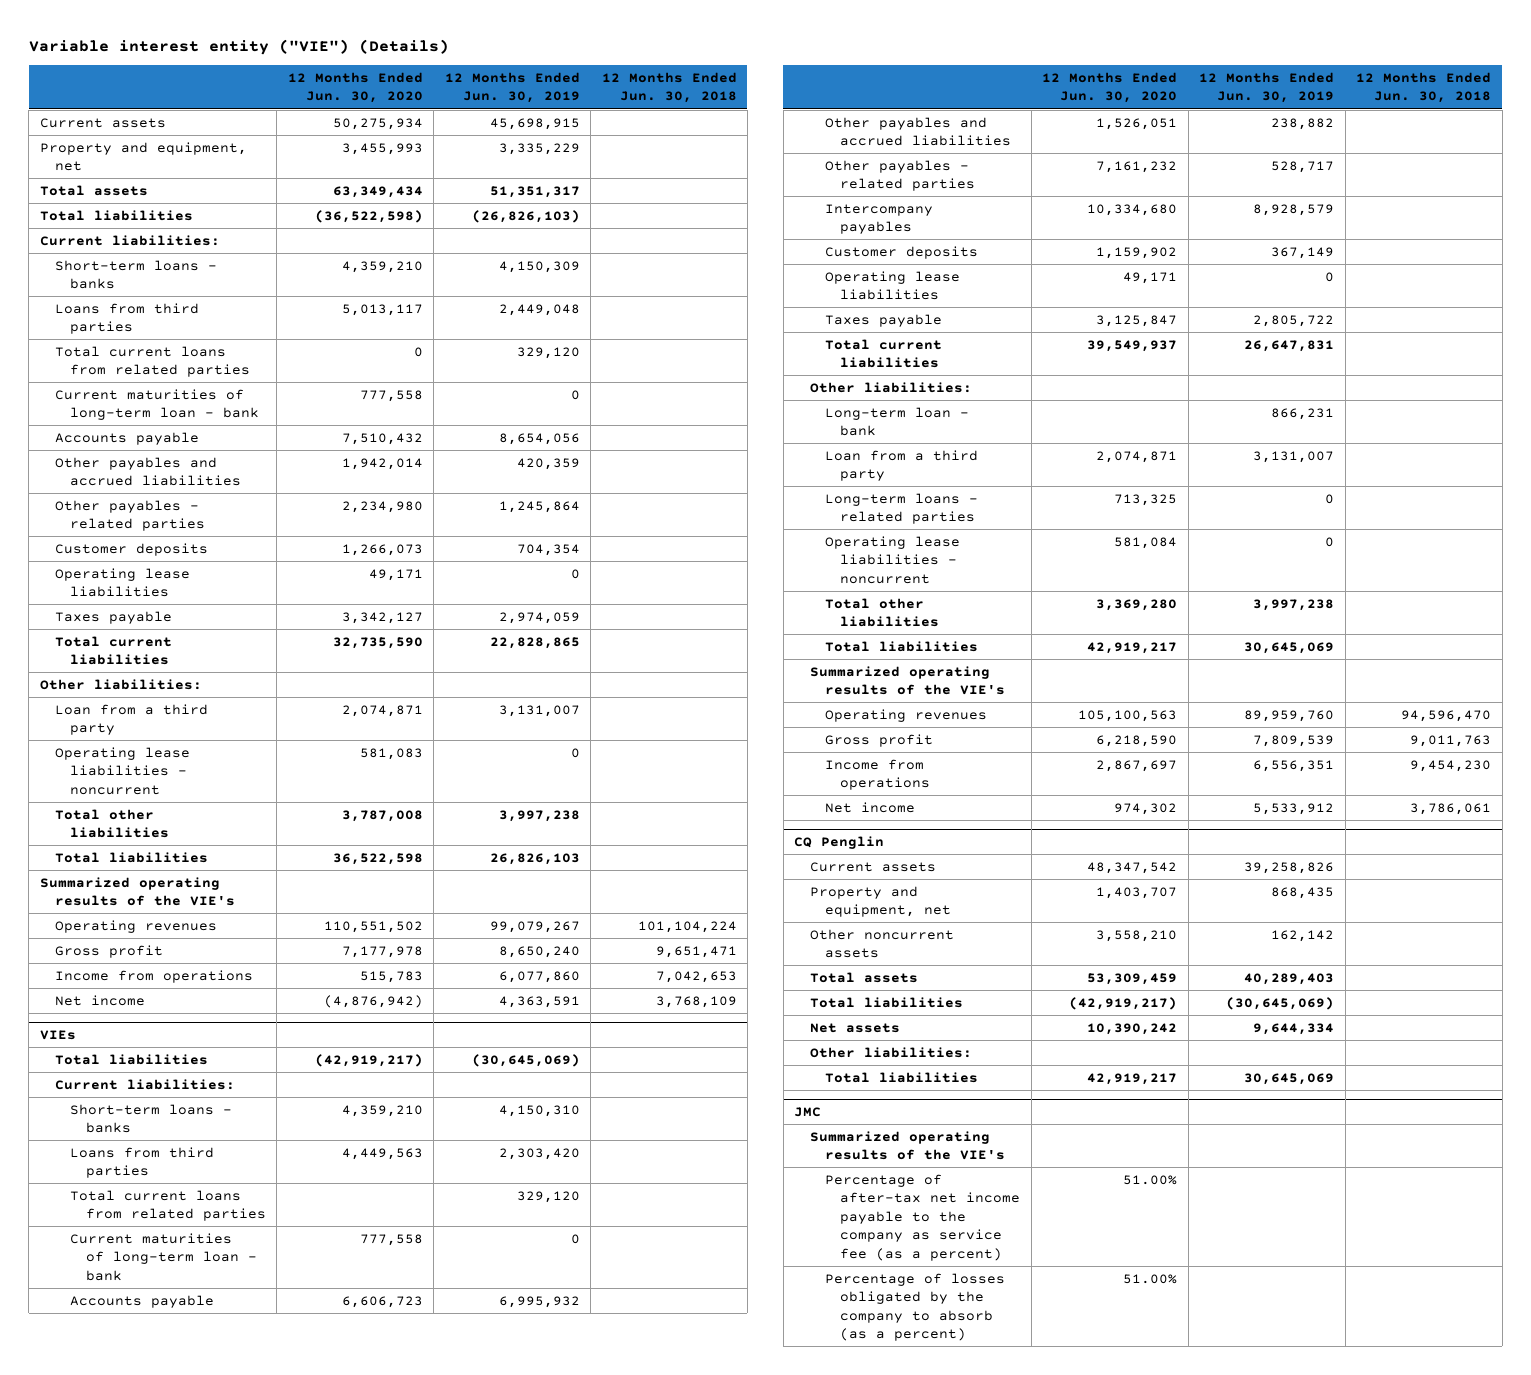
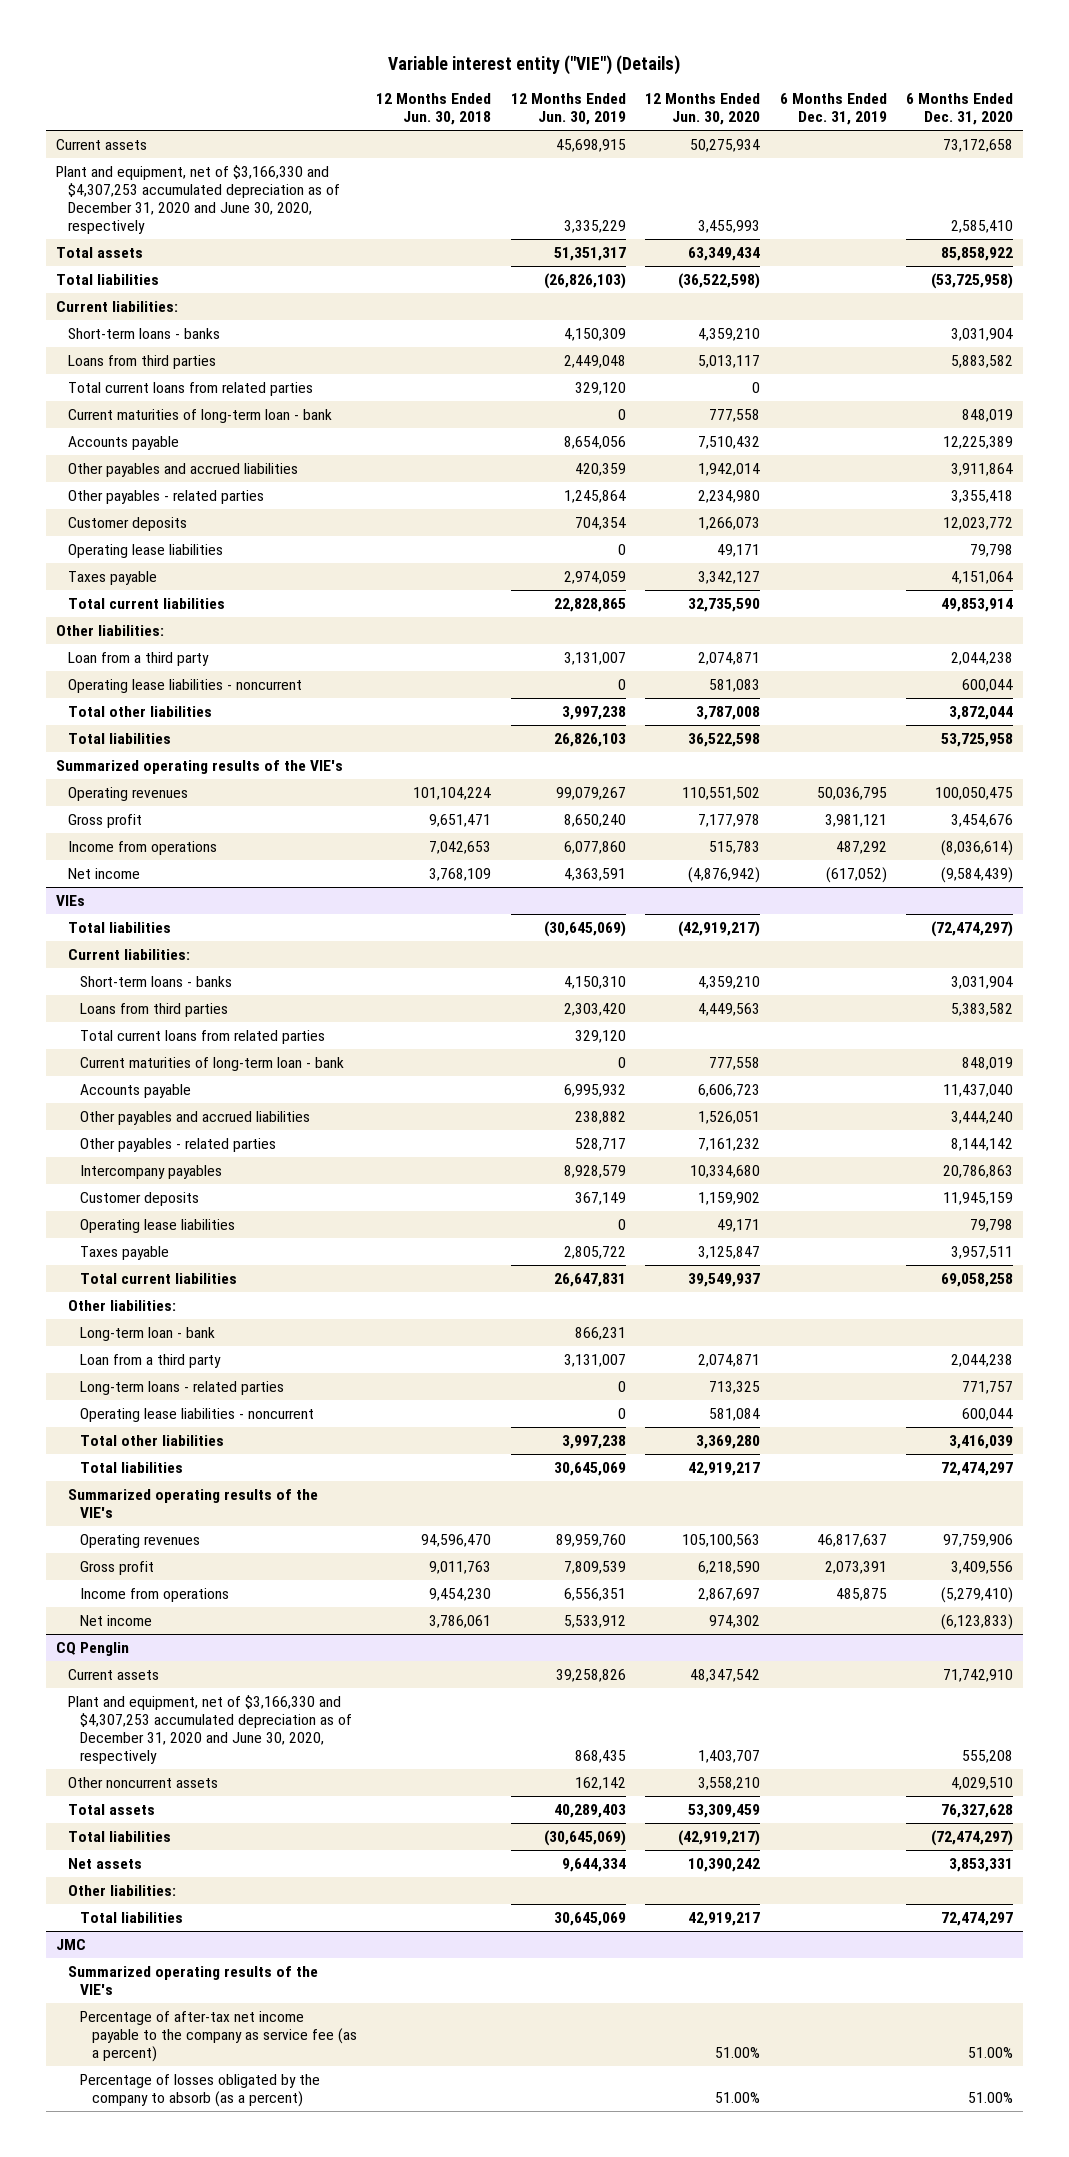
- | 12 Months Ended Jun. 30, 2020 | 12 Months Ended Jun. 30, 2019 | 12 Months Ended Jun. 30, 2018
+ | 12 Months Ended Jun. 30, 2018 | 12 Months Ended Jun. 30, 2019 | 12 Months Ended Jun. 30, 2020 | 6 Months Ended Dec. 31, 2019 | 6 Months Ended Dec. 31, 2020
- Property and equipment, net | 3,455,993 | 3,335,229 |
+ Plant and equipment, net of $3,166,330 and $4,307,253 accumulated depreciation as of December 31, 2020 and June 30, 2020, respectively | | 3,335,229 | 3,455,993 | | 2,585,410
@ CQ Penglin
- Property and equipment, net | 1,403,707 | 868,435 |
+ Plant and equipment, net of $3,166,330 and $4,307,253 accumulated depreciation as of December 31, 2020 and June 30, 2020, respectively | | 868,435 | 1,403,707 | | 555,208

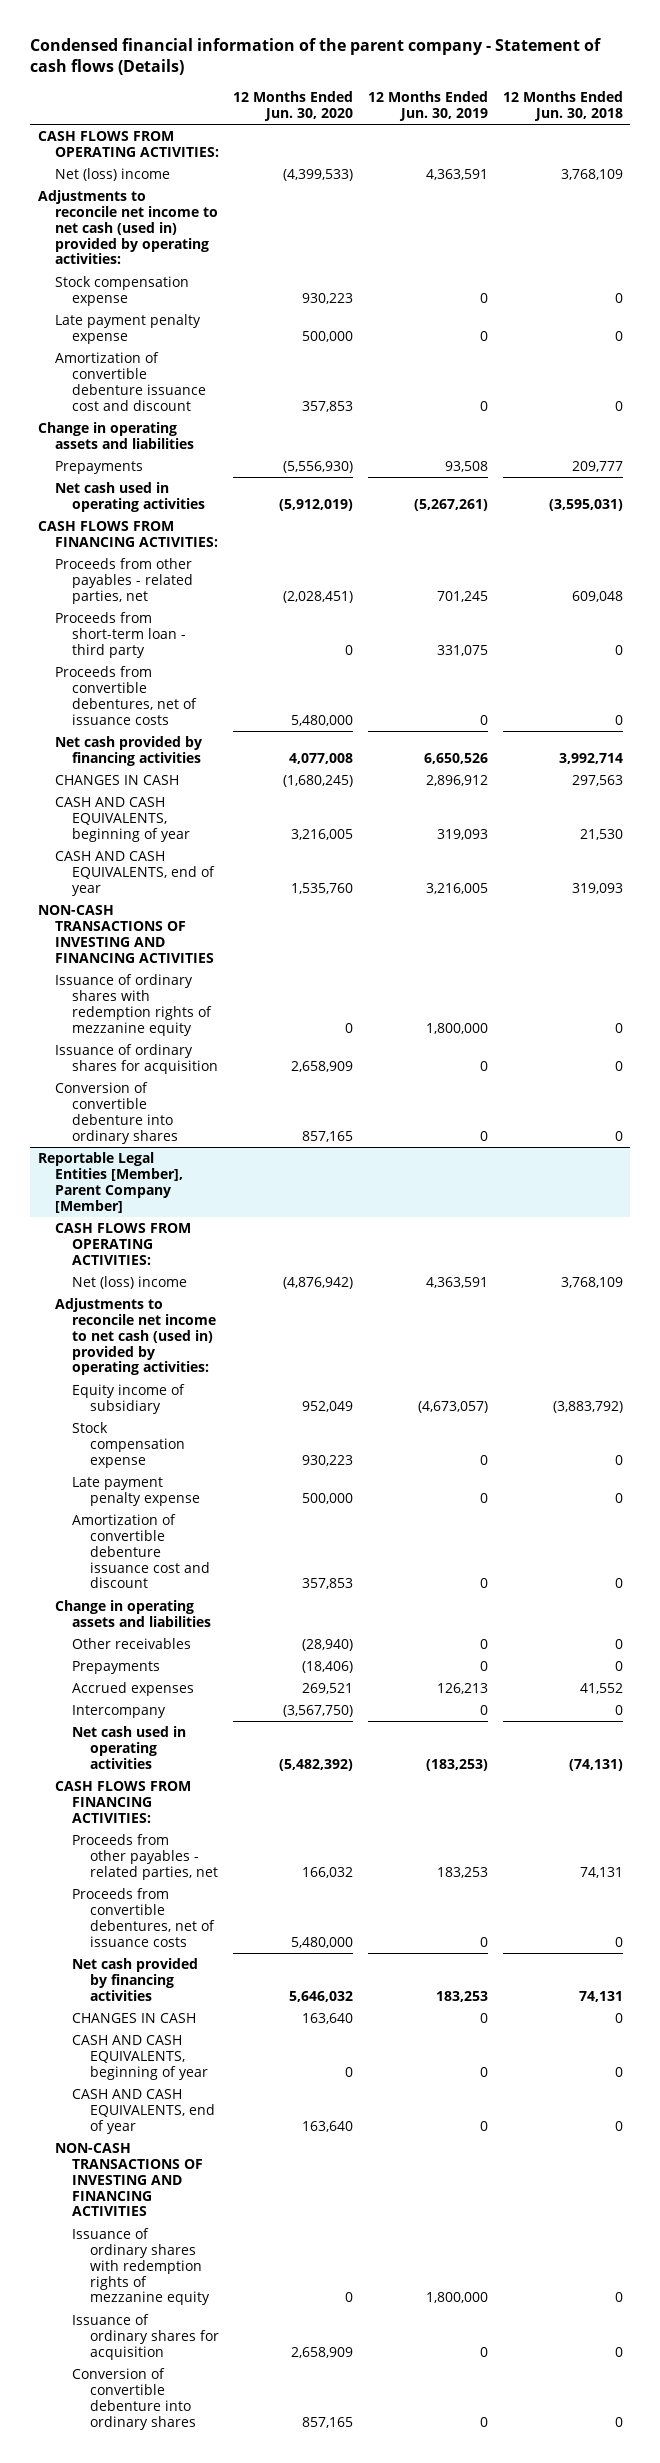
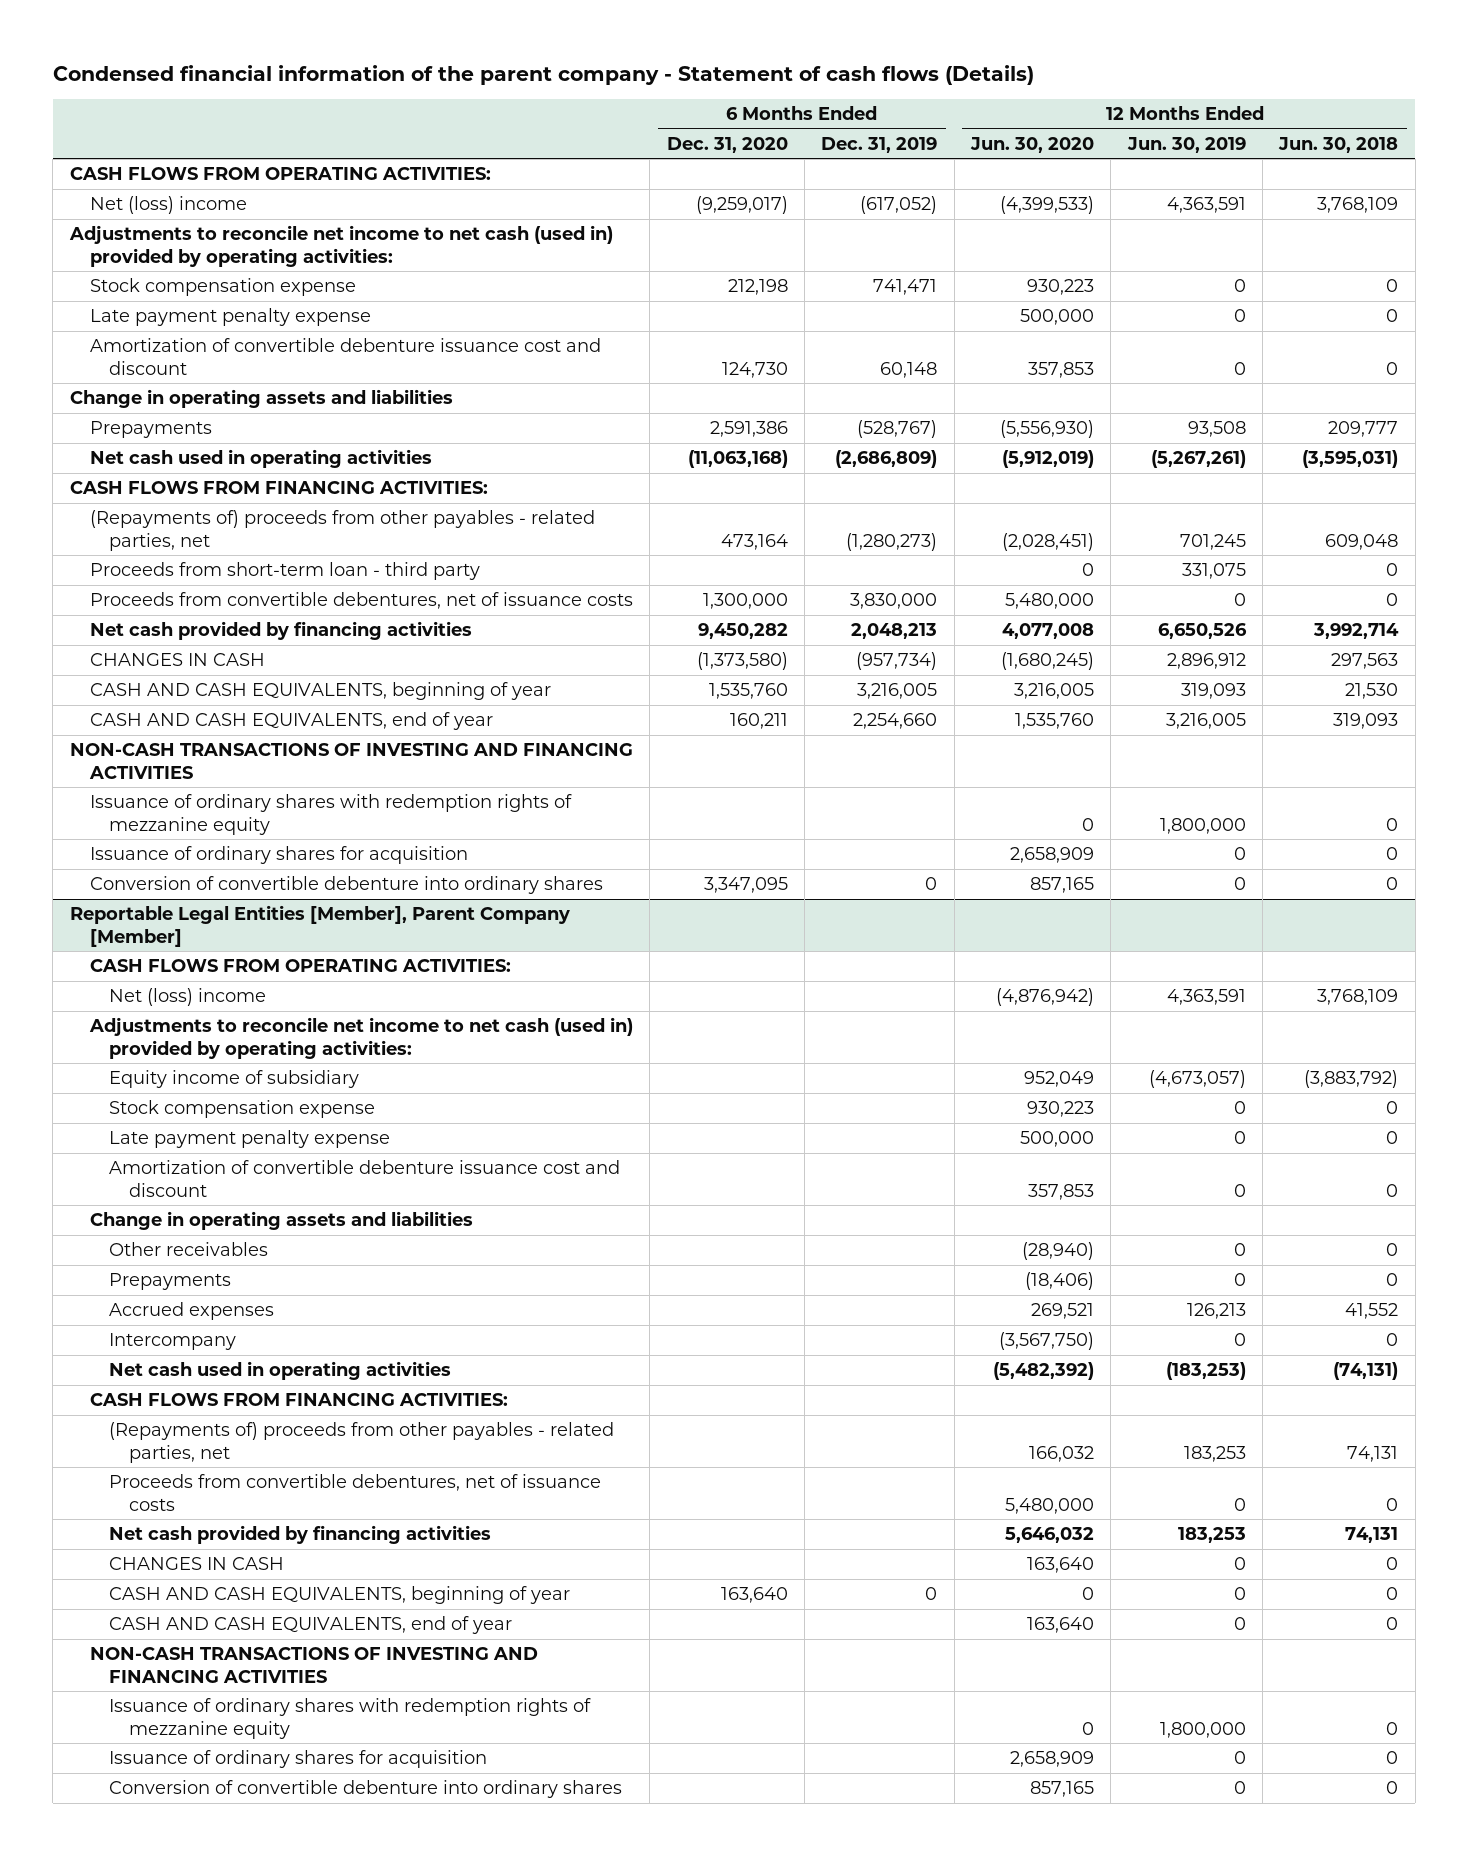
- | 12 Months Ended Jun. 30, 2020 | 12 Months Ended Jun. 30, 2019 | 12 Months Ended Jun. 30, 2018
+ | 6 Months Ended Dec. 31, 2020 | 6 Months Ended Dec. 31, 2019 | 12 Months Ended Jun. 30, 2020 | 12 Months Ended Jun. 30, 2019 | 12 Months Ended Jun. 30, 2018
- Proceeds from other payables - related parties, net | (2,028,451) | 701,245 | 609,048
+ (Repayments of) proceeds from other payables - related parties, net | 473,164 | (1,280,273) | (2,028,451) | 701,245 | 609,048
@ Reportable Legal Entities [Member], Parent Company [Member]
- Proceeds from other payables - related parties, net | 166,032 | 183,253 | 74,131
+ (Repayments of) proceeds from other payables - related parties, net | | | 166,032 | 183,253 | 74,131

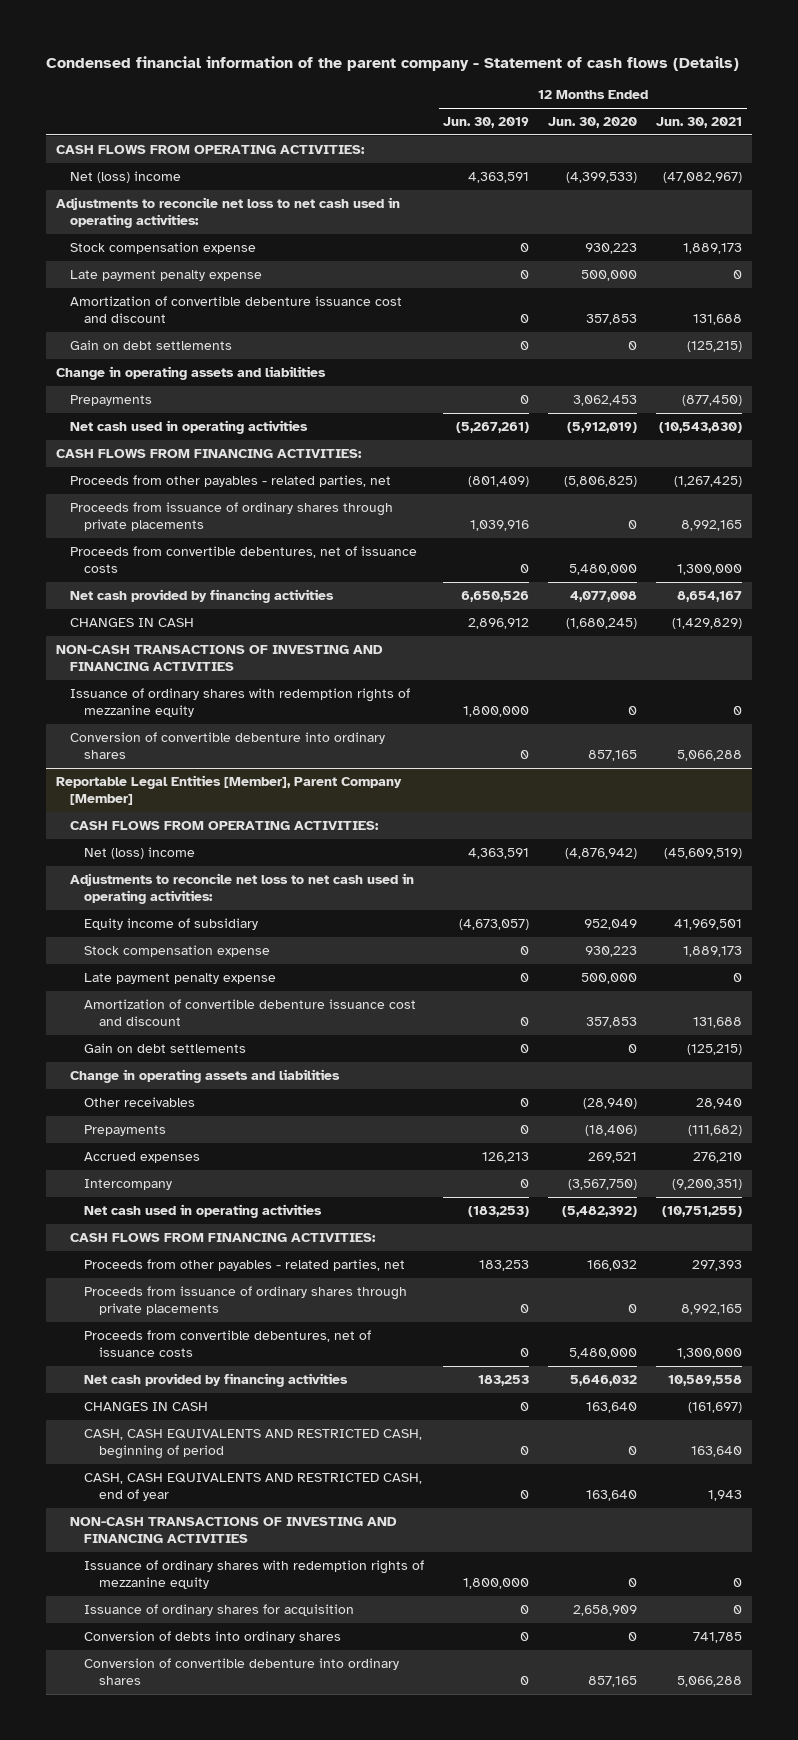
- | 6 Months Ended Dec. 31, 2020 | 6 Months Ended Dec. 31, 2019 | 12 Months Ended Jun. 30, 2020 | 12 Months Ended Jun. 30, 2019 | 12 Months Ended Jun. 30, 2018
+ | 12 Months Ended Jun. 30, 2019 | 12 Months Ended Jun. 30, 2020 | 12 Months Ended Jun. 30, 2021
- Adjustments to reconcile net income to net cash (used in) provided by operating activities:
+ Adjustments to reconcile net loss to net cash used in operating activities:
+ Gain on debt settlements | 0 | 0 | (125,215)
- Prepayments | 2,591,386 | (528,767) | (5,556,930) | 93,508 | 209,777
+ Prepayments | 0 | 3,062,453 | (877,450)
- (Repayments of) proceeds from other payables - related parties, net | 473,164 | (1,280,273) | (2,028,451) | 701,245 | 609,048
- Proceeds from short-term loan - third party | | | 0 | 331,075 | 0
+ Proceeds from other payables - related parties, net | (801,409) | (5,806,825) | (1,267,425)
+ Proceeds from issuance of ordinary shares through private placements | 1,039,916 | 0 | 8,992,165
- CASH AND CASH EQUIVALENTS, beginning of year | 1,535,760 | 3,216,005 | 3,216,005 | 319,093 | 21,530
- CASH AND CASH EQUIVALENTS, end of year | 160,211 | 2,254,660 | 1,535,760 | 3,216,005 | 319,093
- Issuance of ordinary shares for acquisition | | | 2,658,909 | 0 | 0
@ Reportable Legal Entities [Member], Parent Company [Member]
- Adjustments to reconcile net income to net cash (used in) provided by operating activities:
+ Adjustments to reconcile net loss to net cash used in operating activities:
+ Gain on debt settlements | 0 | 0 | (125,215)
- (Repayments of) proceeds from other payables - related parties, net | | | 166,032 | 183,253 | 74,131
+ Proceeds from other payables - related parties, net | 183,253 | 166,032 | 297,393
+ Proceeds from issuance of ordinary shares through private placements | 0 | 0 | 8,992,165
- CASH AND CASH EQUIVALENTS, beginning of year | 163,640 | 0 | 0 | 0 | 0
- CASH AND CASH EQUIVALENTS, end of year | | | 163,640 | 0 | 0
+ CASH, CASH EQUIVALENTS AND RESTRICTED CASH, beginning of period | 0 | 0 | 163,640
+ CASH, CASH EQUIVALENTS AND RESTRICTED CASH, end of year | 0 | 163,640 | 1,943
+ Conversion of debts into ordinary shares | 0 | 0 | 741,785

